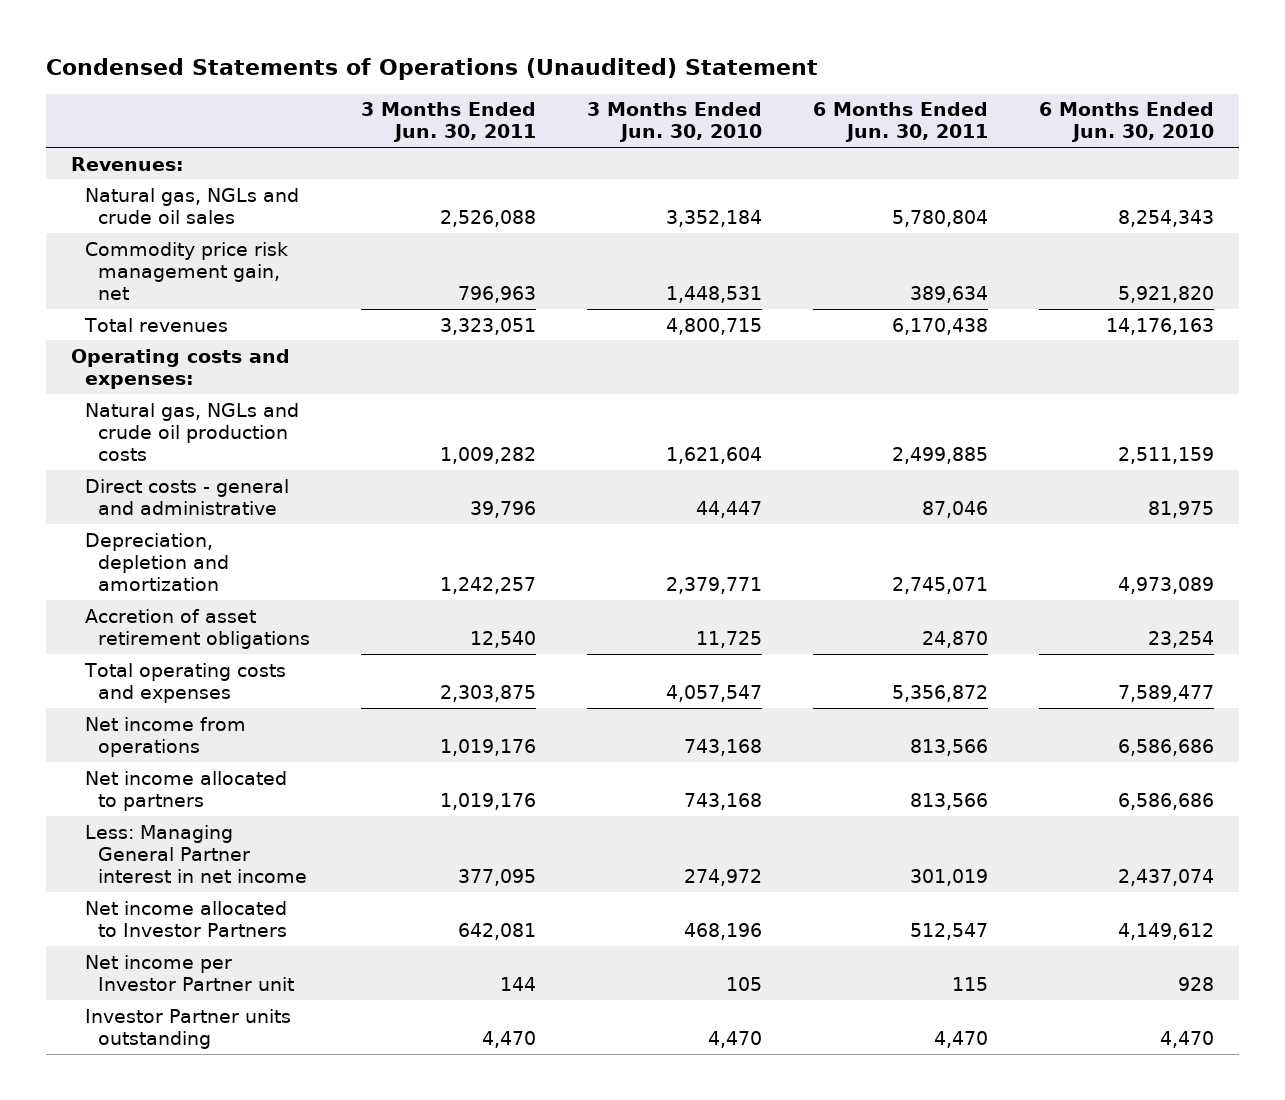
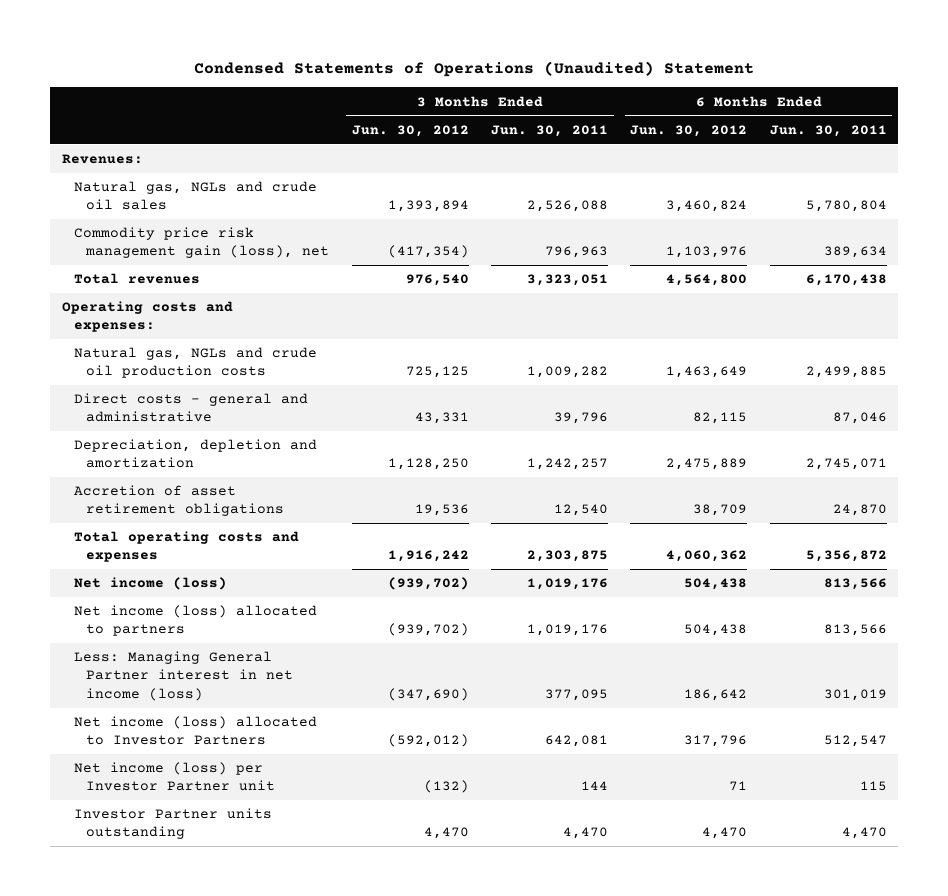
- | 3 Months Ended Jun. 30, 2011 | 3 Months Ended Jun. 30, 2010 | 6 Months Ended Jun. 30, 2011 | 6 Months Ended Jun. 30, 2010
+ | 3 Months Ended Jun. 30, 2012 | 3 Months Ended Jun. 30, 2011 | 6 Months Ended Jun. 30, 2012 | 6 Months Ended Jun. 30, 2011
- Commodity price risk management gain, net | 796,963 | 1,448,531 | 389,634 | 5,921,820
+ Commodity price risk management gain (loss), net | (417,354) | 796,963 | 1,103,976 | 389,634
- Net income from operations | 1,019,176 | 743,168 | 813,566 | 6,586,686
- Net income allocated to partners | 1,019,176 | 743,168 | 813,566 | 6,586,686
- Less: Managing General Partner interest in net income | 377,095 | 274,972 | 301,019 | 2,437,074
- Net income allocated to Investor Partners | 642,081 | 468,196 | 512,547 | 4,149,612
- Net income per Investor Partner unit | 144 | 105 | 115 | 928
+ Net income (loss) | (939,702) | 1,019,176 | 504,438 | 813,566
+ Net income (loss) allocated to partners | (939,702) | 1,019,176 | 504,438 | 813,566
+ Less: Managing General Partner interest in net income (loss) | (347,690) | 377,095 | 186,642 | 301,019
+ Net income (loss) allocated to Investor Partners | (592,012) | 642,081 | 317,796 | 512,547
+ Net income (loss) per Investor Partner unit | (132) | 144 | 71 | 115

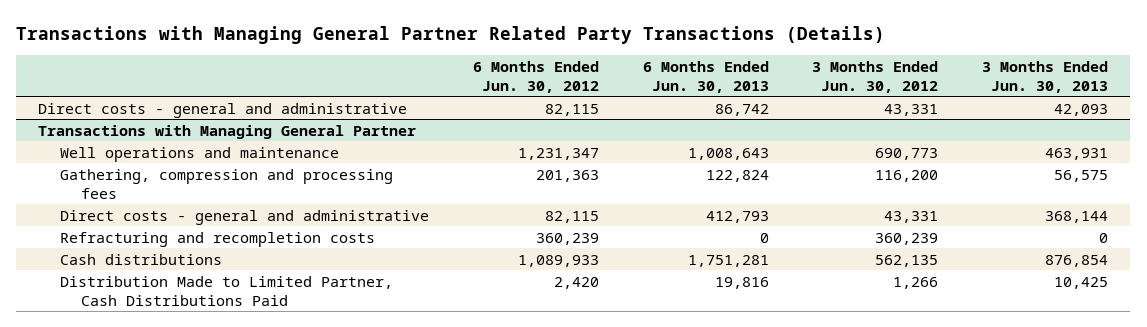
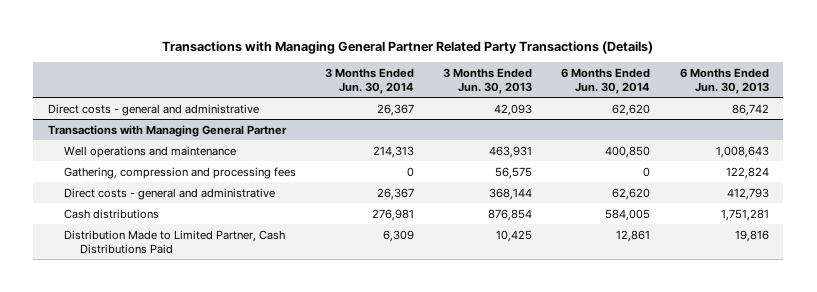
- | 6 Months Ended Jun. 30, 2012 | 6 Months Ended Jun. 30, 2013 | 3 Months Ended Jun. 30, 2012 | 3 Months Ended Jun. 30, 2013
+ | 3 Months Ended Jun. 30, 2014 | 3 Months Ended Jun. 30, 2013 | 6 Months Ended Jun. 30, 2014 | 6 Months Ended Jun. 30, 2013
@ Transactions with Managing General Partner
- Refracturing and recompletion costs | 360,239 | 0 | 360,239 | 0

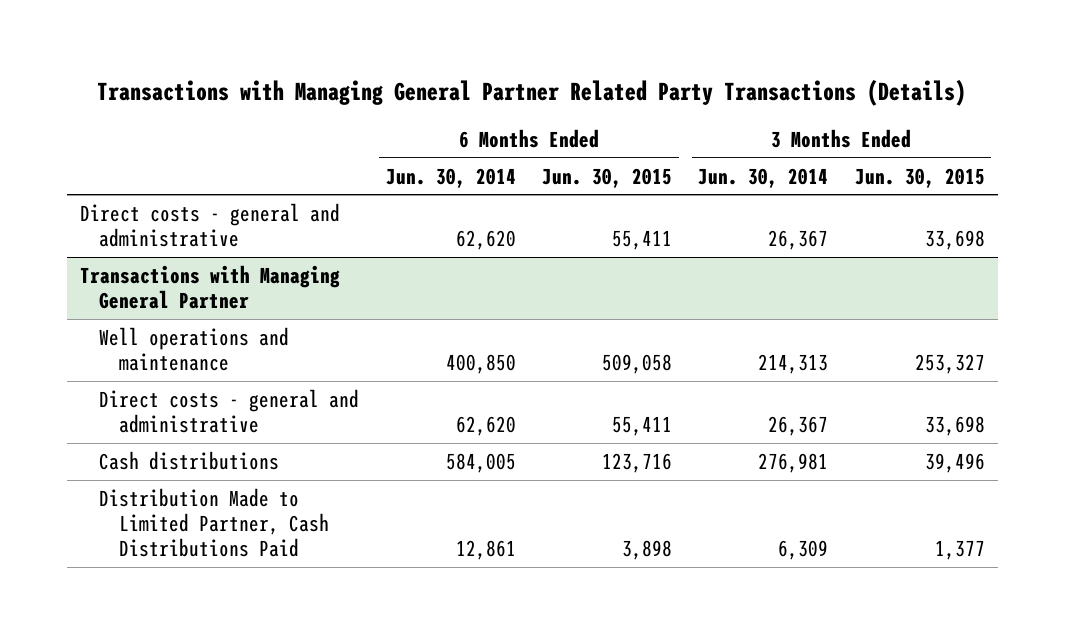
- | 3 Months Ended Jun. 30, 2014 | 3 Months Ended Jun. 30, 2013 | 6 Months Ended Jun. 30, 2014 | 6 Months Ended Jun. 30, 2013
+ | 6 Months Ended Jun. 30, 2014 | 6 Months Ended Jun. 30, 2015 | 3 Months Ended Jun. 30, 2014 | 3 Months Ended Jun. 30, 2015
@ Transactions with Managing General Partner
- Gathering, compression and processing fees | 0 | 56,575 | 0 | 122,824

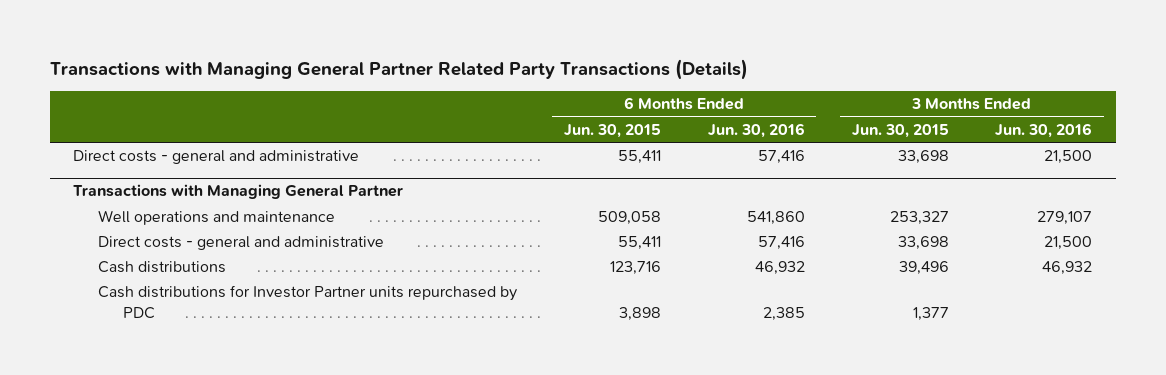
- | 6 Months Ended Jun. 30, 2014 | 6 Months Ended Jun. 30, 2015 | 3 Months Ended Jun. 30, 2014 | 3 Months Ended Jun. 30, 2015
+ | 6 Months Ended Jun. 30, 2015 | 6 Months Ended Jun. 30, 2016 | 3 Months Ended Jun. 30, 2015 | 3 Months Ended Jun. 30, 2016
@ Transactions with Managing General Partner
- Distribution Made to Limited Partner, Cash Distributions Paid | 12,861 | 3,898 | 6,309 | 1,377
+ Cash distributions for Investor Partner units repurchased by PDC | 3,898 | 2,385 | 1,377 |

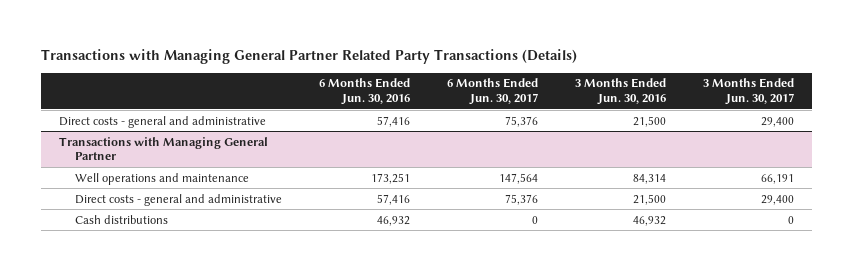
- | 6 Months Ended Jun. 30, 2015 | 6 Months Ended Jun. 30, 2016 | 3 Months Ended Jun. 30, 2015 | 3 Months Ended Jun. 30, 2016
+ | 6 Months Ended Jun. 30, 2016 | 6 Months Ended Jun. 30, 2017 | 3 Months Ended Jun. 30, 2016 | 3 Months Ended Jun. 30, 2017
@ Transactions with Managing General Partner
- Well operations and maintenance | 509,058 | 541,860 | 253,327 | 279,107
+ Well operations and maintenance | 173,251 | 147,564 | 84,314 | 66,191
- Cash distributions for Investor Partner units repurchased by PDC | 3,898 | 2,385 | 1,377 |

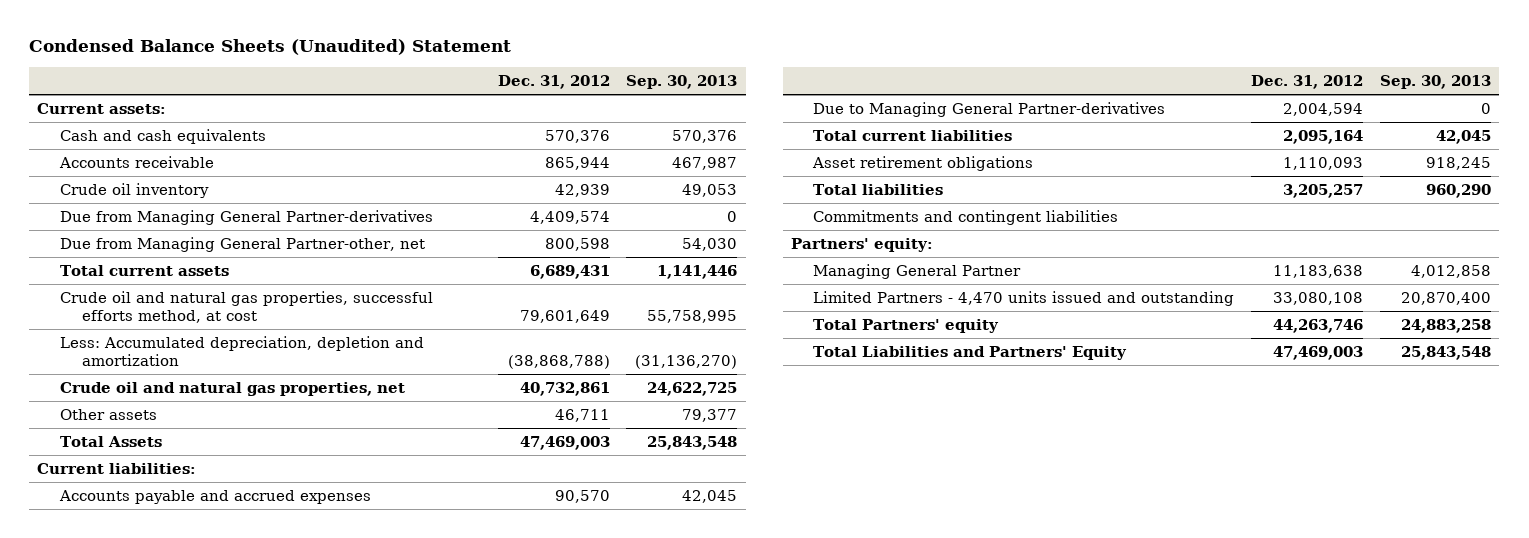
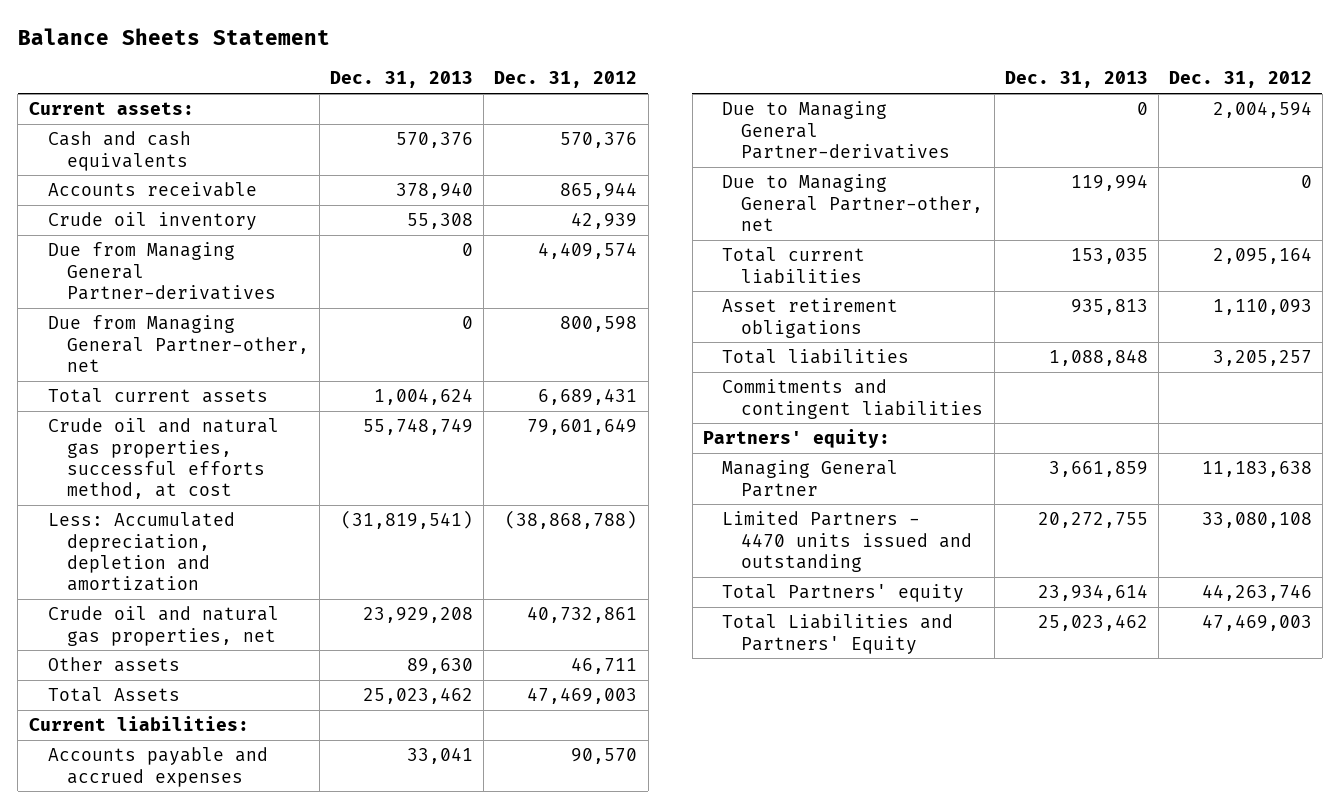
- Condensed Balance Sheets (Unaudited) Statement
+ Balance Sheets Statement
- | Dec. 31, 2012 | Sep. 30, 2013
+ | Dec. 31, 2013 | Dec. 31, 2012
+ Due to Managing General Partner-other, net | 119,994 | 0
- Limited Partners - 4,470 units issued and outstanding | 33,080,108 | 20,870,400
+ Limited Partners - 4470 units issued and outstanding | 20,272,755 | 33,080,108

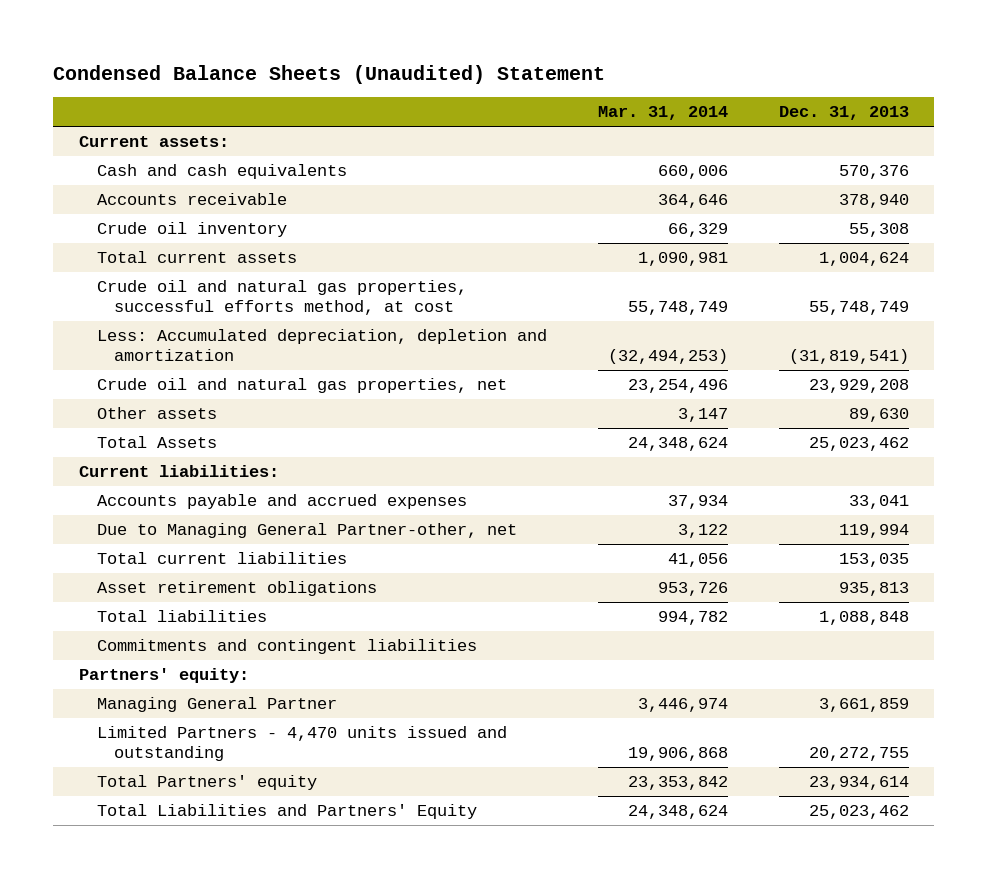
- Balance Sheets Statement
+ Condensed Balance Sheets (Unaudited) Statement
- | Dec. 31, 2013 | Dec. 31, 2012
+ | Mar. 31, 2014 | Dec. 31, 2013
- Due from Managing General Partner-derivatives | 0 | 4,409,574
- Due from Managing General Partner-other, net | 0 | 800,598
- Due to Managing General Partner-derivatives | 0 | 2,004,594
- Limited Partners - 4470 units issued and outstanding | 20,272,755 | 33,080,108
+ Limited Partners - 4,470 units issued and outstanding | 19,906,868 | 20,272,755

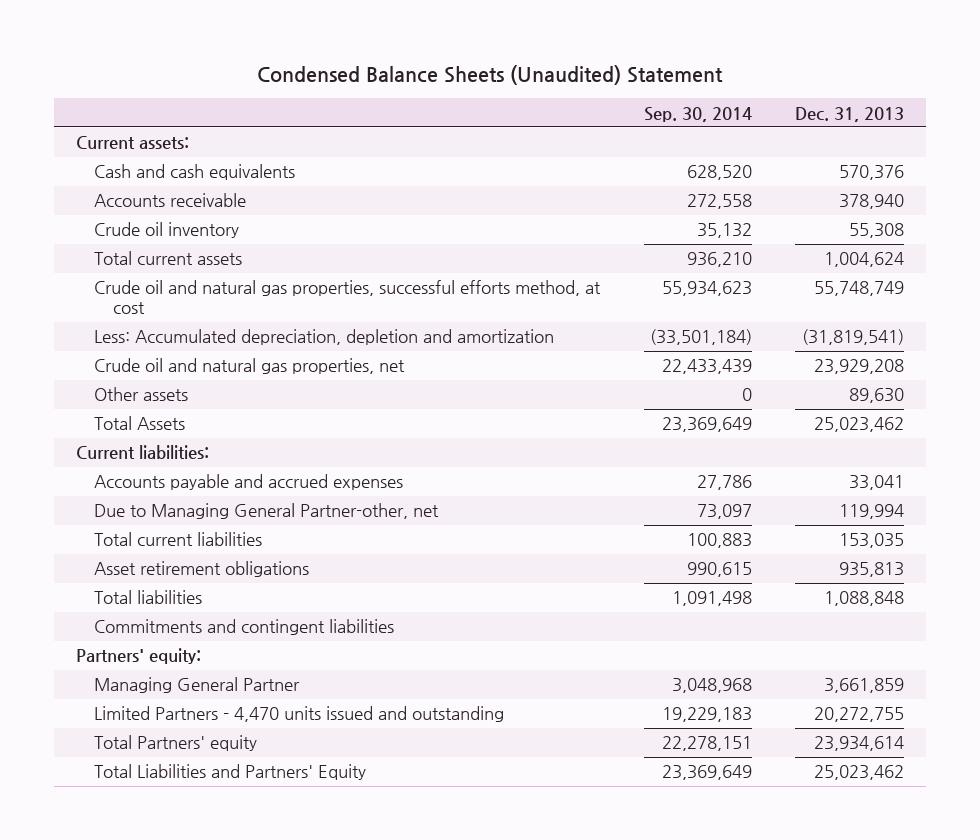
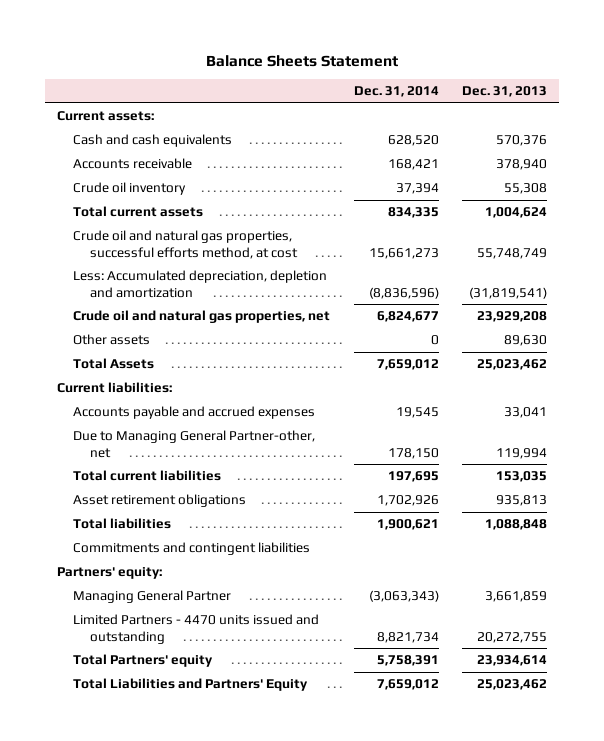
- Condensed Balance Sheets (Unaudited) Statement
+ Balance Sheets Statement
- | Sep. 30, 2014 | Dec. 31, 2013
+ | Dec. 31, 2014 | Dec. 31, 2013
- Limited Partners - 4,470 units issued and outstanding | 19,229,183 | 20,272,755
+ Limited Partners - 4470 units issued and outstanding | 8,821,734 | 20,272,755

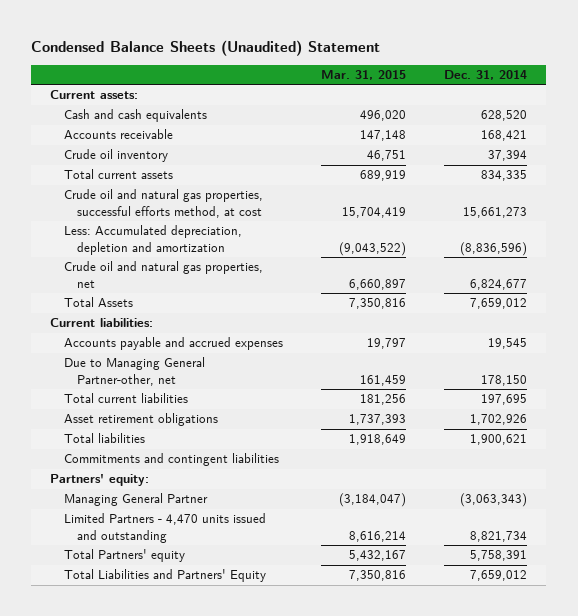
- Balance Sheets Statement
+ Condensed Balance Sheets (Unaudited) Statement
- | Dec. 31, 2014 | Dec. 31, 2013
+ | Mar. 31, 2015 | Dec. 31, 2014
- Other assets | 0 | 89,630
- Limited Partners - 4470 units issued and outstanding | 8,821,734 | 20,272,755
+ Limited Partners - 4,470 units issued and outstanding | 8,616,214 | 8,821,734

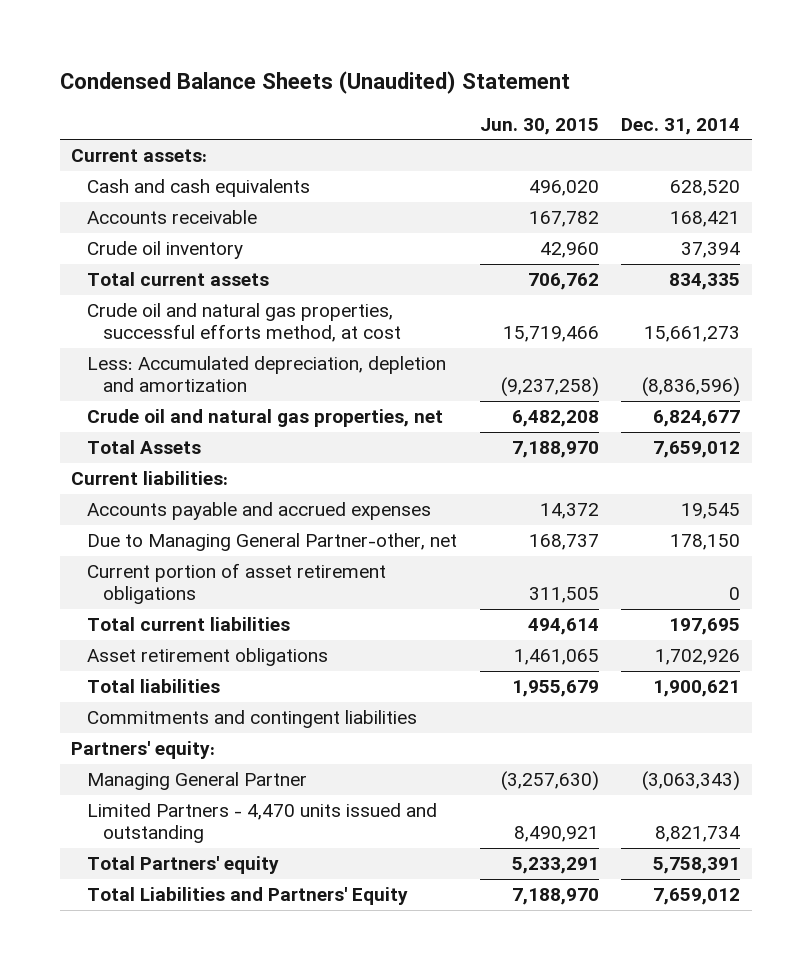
- | Mar. 31, 2015 | Dec. 31, 2014
+ | Jun. 30, 2015 | Dec. 31, 2014
+ Current portion of asset retirement obligations | 311,505 | 0

